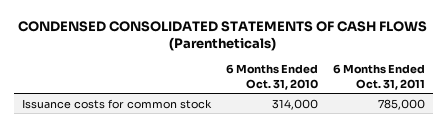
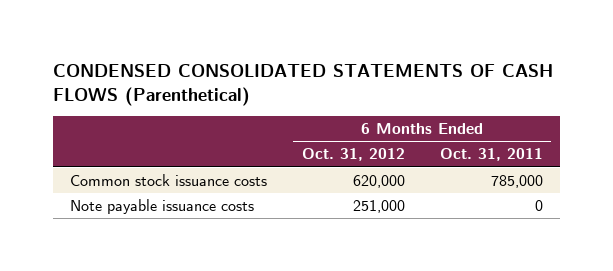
- CONDENSED CONSOLIDATED STATEMENTS OF CASH FLOWS (Parentheticals)
+ CONDENSED CONSOLIDATED STATEMENTS OF CASH FLOWS (Parenthetical)
- | 6 Months Ended Oct. 31, 2010 | 6 Months Ended Oct. 31, 2011
+ | 6 Months Ended Oct. 31, 2012 | 6 Months Ended Oct. 31, 2011
- Issuance costs for common stock | 314,000 | 785,000
+ Common stock issuance costs | 620,000 | 785,000
+ Note payable issuance costs | 251,000 | 0

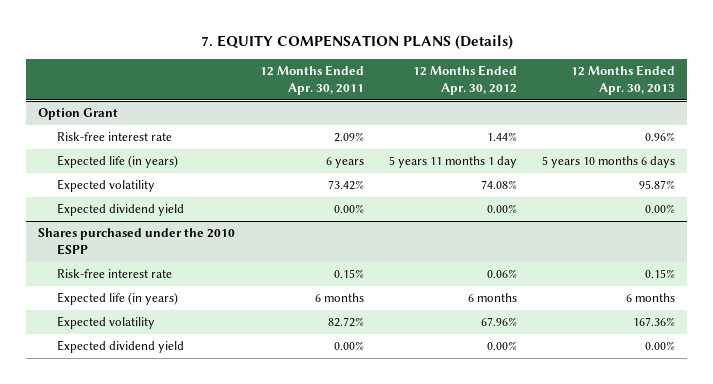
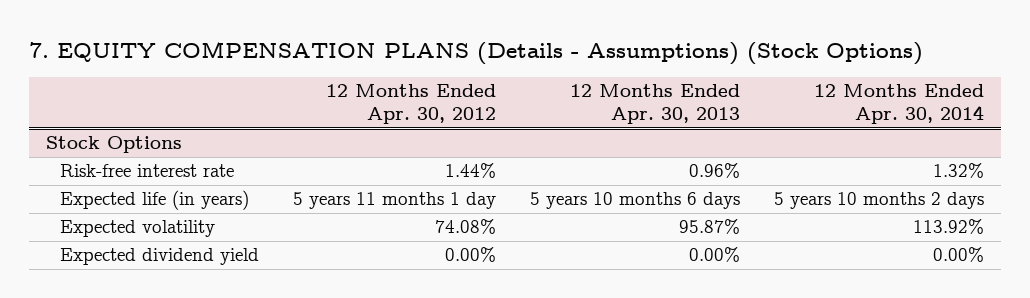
- 7. EQUITY COMPENSATION PLANS (Details)
+ 7. EQUITY COMPENSATION PLANS (Details - Assumptions) (Stock Options)
- | 12 Months Ended Apr. 30, 2011 | 12 Months Ended Apr. 30, 2012 | 12 Months Ended Apr. 30, 2013
+ | 12 Months Ended Apr. 30, 2012 | 12 Months Ended Apr. 30, 2013 | 12 Months Ended Apr. 30, 2014
- Option Grant
+ Stock Options
- Shares purchased under the 2010 ESPP
- Risk-free interest rate | 0.15% | 0.06% | 0.15%
- Expected life (in years) | 6 months | 6 months | 6 months
- Expected volatility | 82.72% | 67.96% | 167.36%
- Expected dividend yield | 0.00% | 0.00% | 0.00%

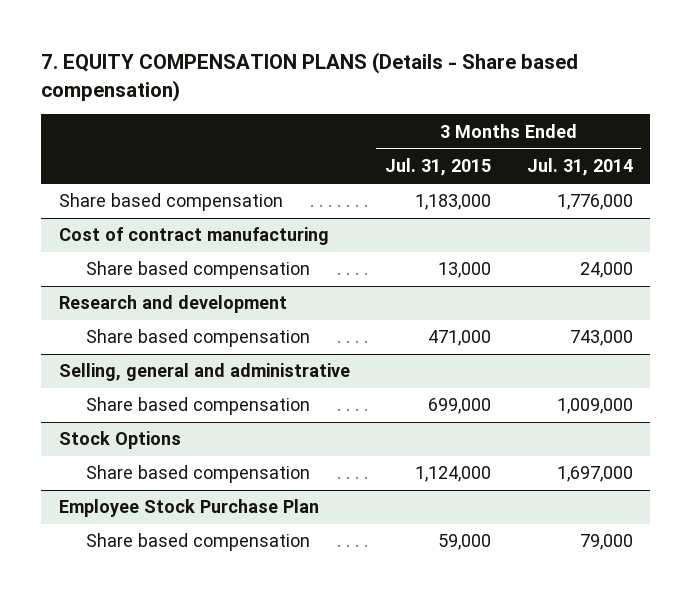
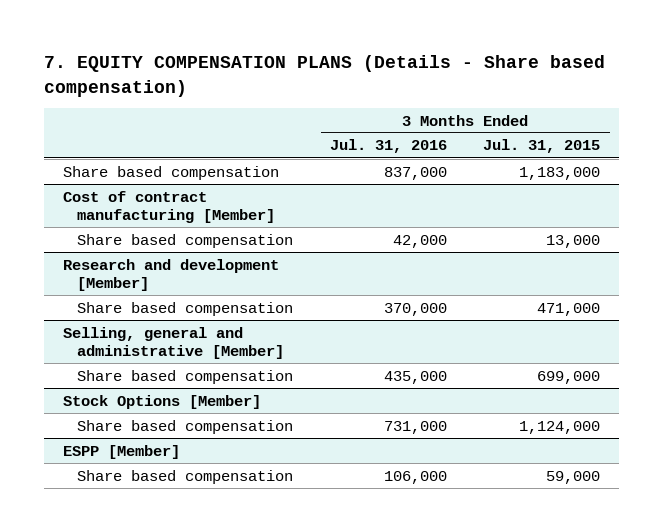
- | 3 Months Ended Jul. 31, 2015 | 3 Months Ended Jul. 31, 2014
+ | 3 Months Ended Jul. 31, 2016 | 3 Months Ended Jul. 31, 2015
- Cost of contract manufacturing
+ Cost of contract manufacturing [Member]
- Research and development
+ Research and development [Member]
- Selling, general and administrative
+ Selling, general and administrative [Member]
- Stock Options
+ Stock Options [Member]
- Employee Stock Purchase Plan
+ ESPP [Member]

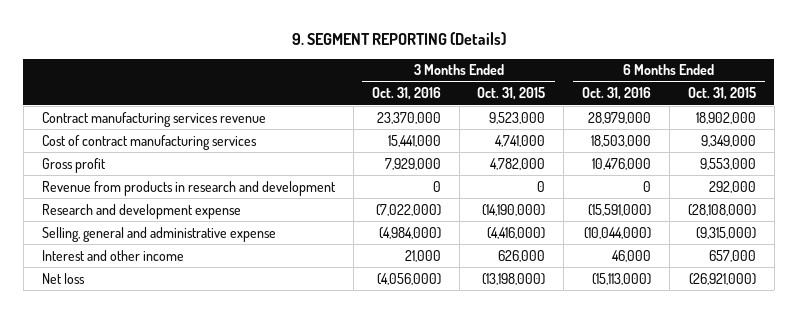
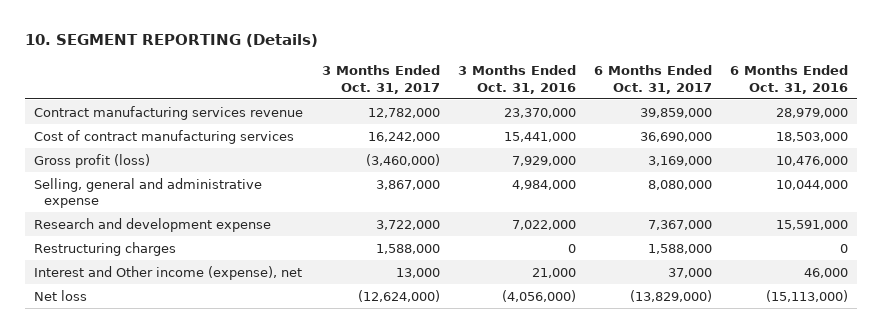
- 9. SEGMENT REPORTING (Details)
+ 10. SEGMENT REPORTING (Details)
- | 3 Months Ended Oct. 31, 2016 | 3 Months Ended Oct. 31, 2015 | 6 Months Ended Oct. 31, 2016 | 6 Months Ended Oct. 31, 2015
+ | 3 Months Ended Oct. 31, 2017 | 3 Months Ended Oct. 31, 2016 | 6 Months Ended Oct. 31, 2017 | 6 Months Ended Oct. 31, 2016
- Gross profit | 7,929,000 | 4,782,000 | 10,476,000 | 9,553,000
- Revenue from products in research and development | 0 | 0 | 0 | 292,000
- Research and development expense | (7,022,000) | (14,190,000) | (15,591,000) | (28,108,000)
- Selling, general and administrative expense | (4,984,000) | (4,416,000) | (10,044,000) | (9,315,000)
- Interest and other income | 21,000 | 626,000 | 46,000 | 657,000
+ Gross profit (loss) | (3,460,000) | 7,929,000 | 3,169,000 | 10,476,000
+ Selling, general and administrative expense | 3,867,000 | 4,984,000 | 8,080,000 | 10,044,000
+ Research and development expense | 3,722,000 | 7,022,000 | 7,367,000 | 15,591,000
+ Restructuring charges | 1,588,000 | 0 | 1,588,000 | 0
+ Interest and Other income (expense), net | 13,000 | 21,000 | 37,000 | 46,000

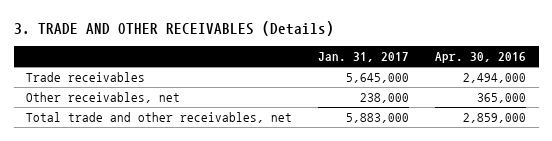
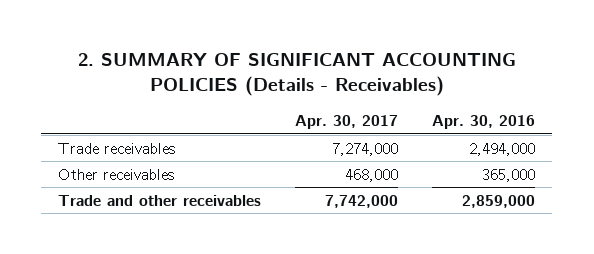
- 3. TRADE AND OTHER RECEIVABLES (Details)
+ 2. SUMMARY OF SIGNIFICANT ACCOUNTING POLICIES (Details - Receivables)
- | Jan. 31, 2017 | Apr. 30, 2016
+ | Apr. 30, 2017 | Apr. 30, 2016
- Other receivables, net | 238,000 | 365,000
- Total trade and other receivables, net | 5,883,000 | 2,859,000
+ Other receivables | 468,000 | 365,000
+ Trade and other receivables | 7,742,000 | 2,859,000

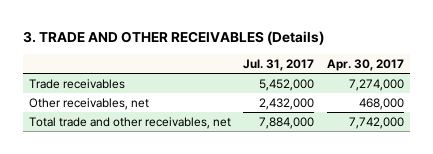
- 2. SUMMARY OF SIGNIFICANT ACCOUNTING POLICIES (Details - Receivables)
+ 3. TRADE AND OTHER RECEIVABLES (Details)
- | Apr. 30, 2017 | Apr. 30, 2016
+ | Jul. 31, 2017 | Apr. 30, 2017
- Other receivables | 468,000 | 365,000
- Trade and other receivables | 7,742,000 | 2,859,000
+ Other receivables, net | 2,432,000 | 468,000
+ Total trade and other receivables, net | 7,884,000 | 7,742,000

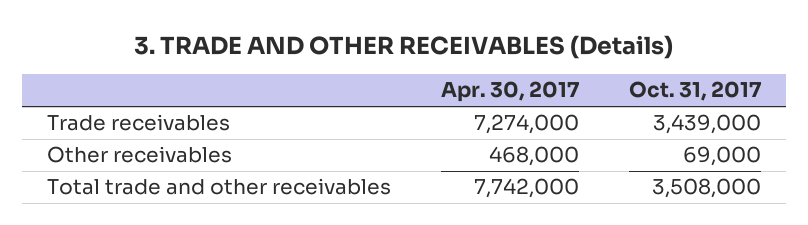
- | Jul. 31, 2017 | Apr. 30, 2017
+ | Apr. 30, 2017 | Oct. 31, 2017
- Other receivables, net | 2,432,000 | 468,000
- Total trade and other receivables, net | 7,884,000 | 7,742,000
+ Other receivables | 468,000 | 69,000
+ Total trade and other receivables | 7,742,000 | 3,508,000

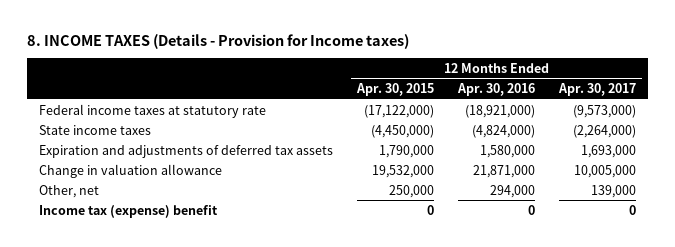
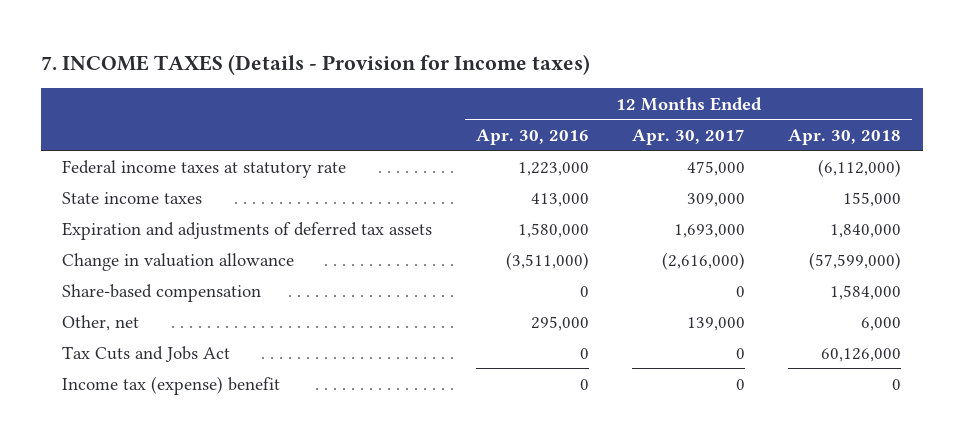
- 8. INCOME TAXES (Details - Provision for Income taxes)
+ 7. INCOME TAXES (Details - Provision for Income taxes)
- | 12 Months Ended Apr. 30, 2015 | 12 Months Ended Apr. 30, 2016 | 12 Months Ended Apr. 30, 2017
+ | 12 Months Ended Apr. 30, 2016 | 12 Months Ended Apr. 30, 2017 | 12 Months Ended Apr. 30, 2018
- Federal income taxes at statutory rate | (17,122,000) | (18,921,000) | (9,573,000)
- State income taxes | (4,450,000) | (4,824,000) | (2,264,000)
+ Federal income taxes at statutory rate | 1,223,000 | 475,000 | (6,112,000)
+ State income taxes | 413,000 | 309,000 | 155,000
- Change in valuation allowance | 19,532,000 | 21,871,000 | 10,005,000
- Other, net | 250,000 | 294,000 | 139,000
+ Change in valuation allowance | (3,511,000) | (2,616,000) | (57,599,000)
+ Share-based compensation | 0 | 0 | 1,584,000
+ Other, net | 295,000 | 139,000 | 6,000
+ Tax Cuts and Jobs Act | 0 | 0 | 60,126,000

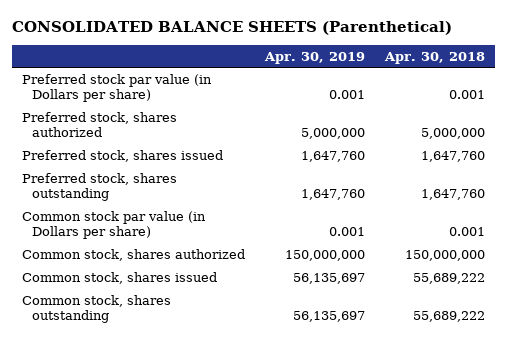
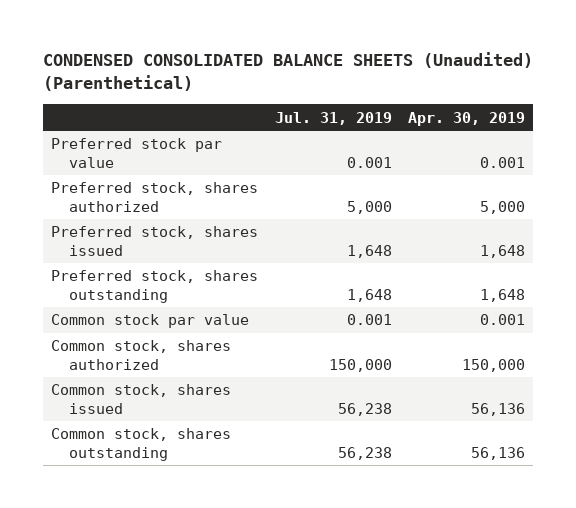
- CONSOLIDATED BALANCE SHEETS (Parenthetical)
+ CONDENSED CONSOLIDATED BALANCE SHEETS (Unaudited) (Parenthetical)
- | Apr. 30, 2019 | Apr. 30, 2018
+ | Jul. 31, 2019 | Apr. 30, 2019
- Preferred stock par value (in Dollars per share) | 0.001 | 0.001
- Preferred stock, shares authorized | 5,000,000 | 5,000,000
- Preferred stock, shares issued | 1,647,760 | 1,647,760
- Preferred stock, shares outstanding | 1,647,760 | 1,647,760
- Common stock par value (in Dollars per share) | 0.001 | 0.001
- Common stock, shares authorized | 150,000,000 | 150,000,000
- Common stock, shares issued | 56,135,697 | 55,689,222
- Common stock, shares outstanding | 56,135,697 | 55,689,222
+ Preferred stock par value | 0.001 | 0.001
+ Preferred stock, shares authorized | 5,000 | 5,000
+ Preferred stock, shares issued | 1,648 | 1,648
+ Preferred stock, shares outstanding | 1,648 | 1,648
+ Common stock par value | 0.001 | 0.001
+ Common stock, shares authorized | 150,000 | 150,000
+ Common stock, shares issued | 56,238 | 56,136
+ Common stock, shares outstanding | 56,238 | 56,136

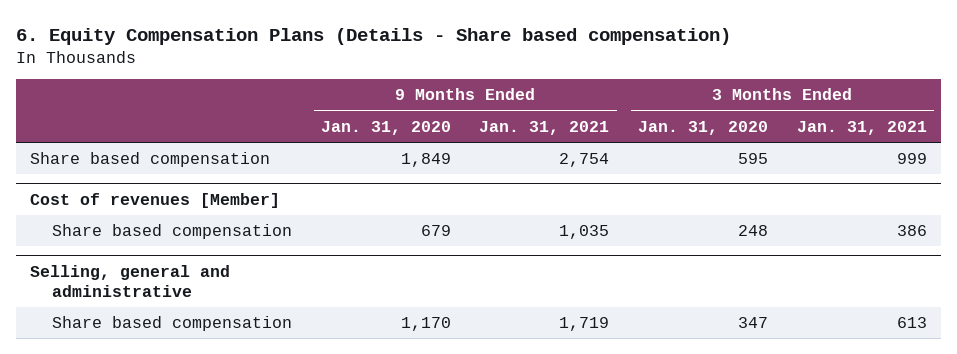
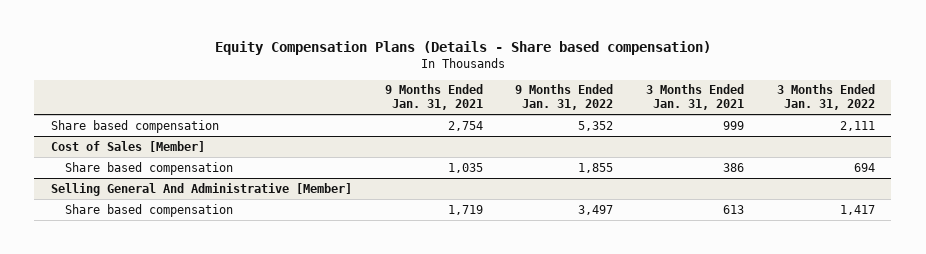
- 6. Equity Compensation Plans (Details - Share based compensation)
+ Equity Compensation Plans (Details - Share based compensation)
- | 9 Months Ended Jan. 31, 2020 | 9 Months Ended Jan. 31, 2021 | 3 Months Ended Jan. 31, 2020 | 3 Months Ended Jan. 31, 2021
+ | 9 Months Ended Jan. 31, 2021 | 9 Months Ended Jan. 31, 2022 | 3 Months Ended Jan. 31, 2021 | 3 Months Ended Jan. 31, 2022
- Cost of revenues [Member]
+ Cost of Sales [Member]
- Selling, general and administrative
+ Selling General And Administrative [Member]

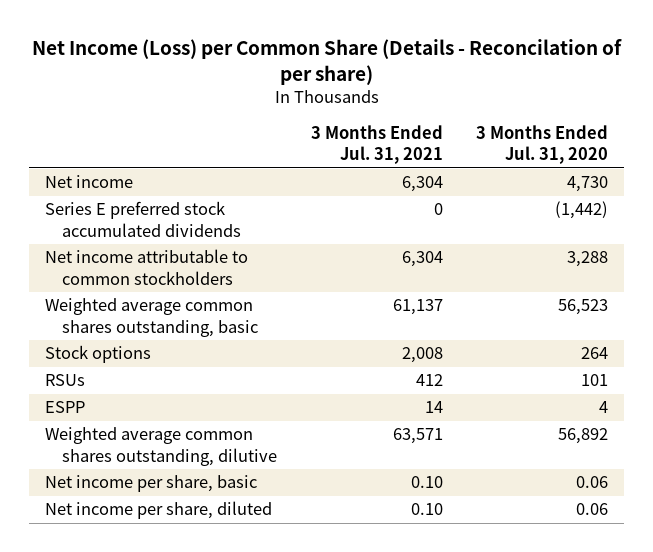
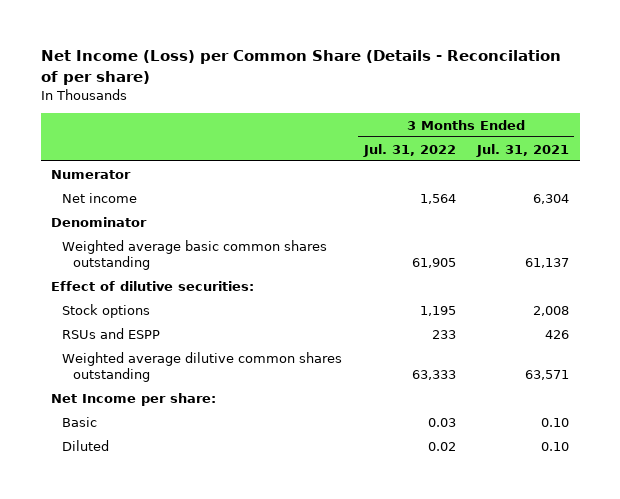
- | 3 Months Ended Jul. 31, 2021 | 3 Months Ended Jul. 31, 2020
+ | 3 Months Ended Jul. 31, 2022 | 3 Months Ended Jul. 31, 2021
+ Numerator
- Series E preferred stock accumulated dividends | 0 | (1,442)
- Net income attributable to common stockholders | 6,304 | 3,288
- Weighted average common shares outstanding, basic | 61,137 | 56,523
+ Denominator
+ Weighted average basic common shares outstanding | 61,905 | 61,137
+ Effect of dilutive securities:
- RSUs | 412 | 101
- ESPP | 14 | 4
- Weighted average common shares outstanding, dilutive | 63,571 | 56,892
- Net income per share, basic | 0.10 | 0.06
- Net income per share, diluted | 0.10 | 0.06
+ RSUs and ESPP | 233 | 426
+ Weighted average dilutive common shares outstanding | 63,333 | 63,571
+ Net Income per share:
+ Basic | 0.03 | 0.10
+ Diluted | 0.02 | 0.10

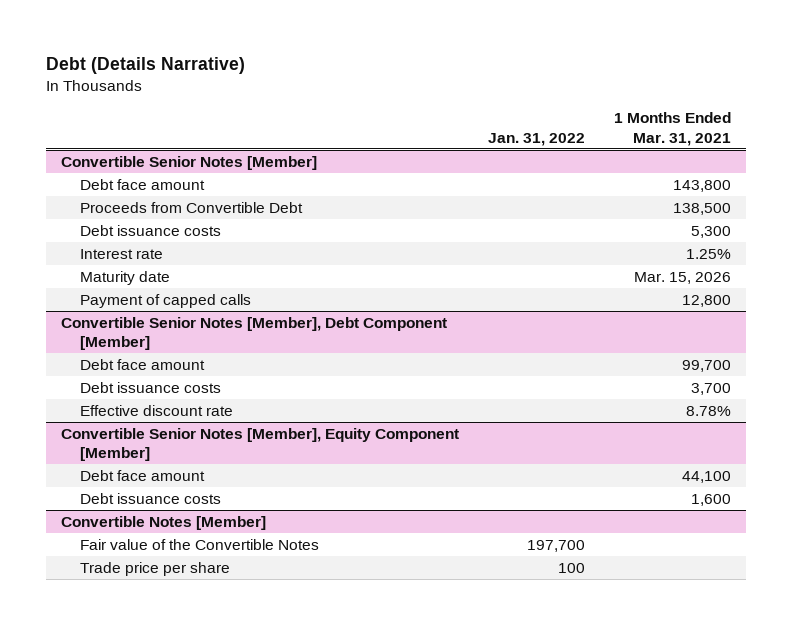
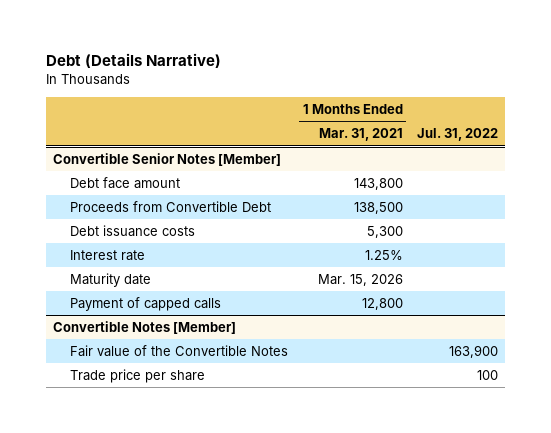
- | Jan. 31, 2022 | 1 Months Ended Mar. 31, 2021
+ | 1 Months Ended Mar. 31, 2021 | Jul. 31, 2022
- Convertible Senior Notes [Member], Debt Component [Member]
- Debt face amount | | 99,700
- Debt issuance costs | | 3,700
- Effective discount rate | | 8.78%
- Convertible Senior Notes [Member], Equity Component [Member]
- Debt face amount | | 44,100
- Debt issuance costs | | 1,600

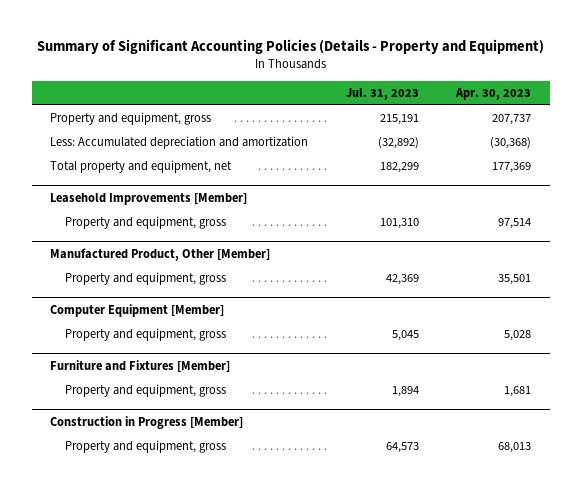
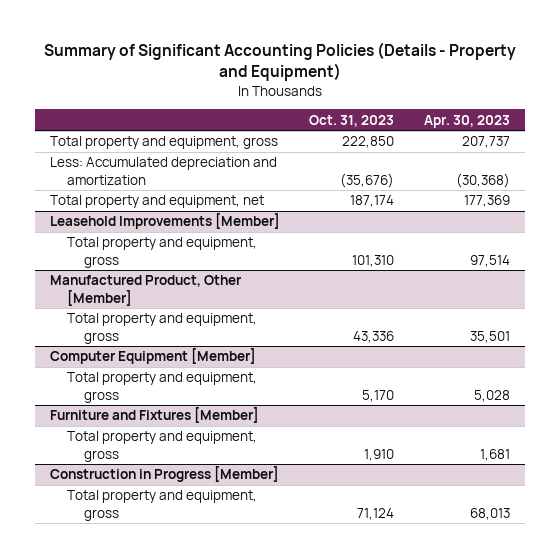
- | Jul. 31, 2023 | Apr. 30, 2023
+ | Oct. 31, 2023 | Apr. 30, 2023
- Property and equipment, gross | 215,191 | 207,737
+ Total property and equipment, gross | 222,850 | 207,737
@ Leasehold Improvements [Member]
- Property and equipment, gross | 101,310 | 97,514
+ Total property and equipment, gross | 101,310 | 97,514
@ Manufactured Product, Other [Member]
- Property and equipment, gross | 42,369 | 35,501
+ Total property and equipment, gross | 43,336 | 35,501
@ Computer Equipment [Member]
- Property and equipment, gross | 5,045 | 5,028
+ Total property and equipment, gross | 5,170 | 5,028
@ Furniture and Fixtures [Member]
- Property and equipment, gross | 1,894 | 1,681
+ Total property and equipment, gross | 1,910 | 1,681
@ Construction in Progress [Member]
- Property and equipment, gross | 64,573 | 68,013
+ Total property and equipment, gross | 71,124 | 68,013

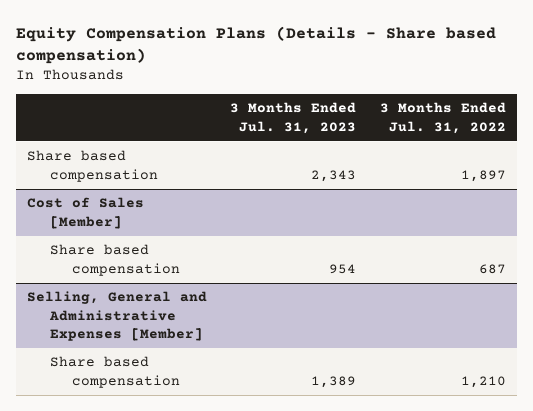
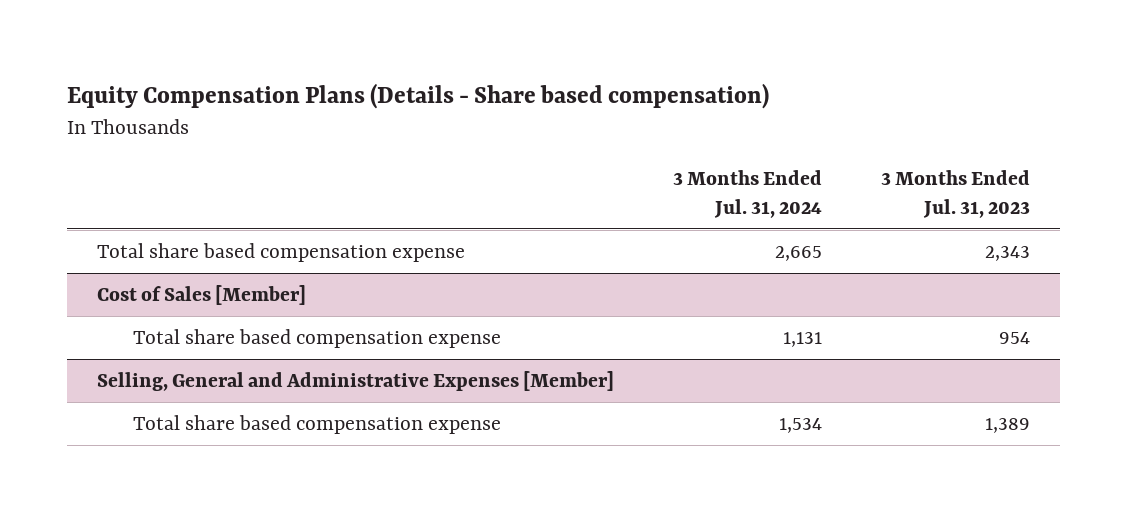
- | 3 Months Ended Jul. 31, 2023 | 3 Months Ended Jul. 31, 2022
+ | 3 Months Ended Jul. 31, 2024 | 3 Months Ended Jul. 31, 2023
- Share based compensation | 2,343 | 1,897
+ Total share based compensation expense | 2,665 | 2,343
@ Cost of Sales [Member]
- Share based compensation | 954 | 687
+ Total share based compensation expense | 1,131 | 954
@ Selling, General and Administrative Expenses [Member]
- Share based compensation | 1,389 | 1,210
+ Total share based compensation expense | 1,534 | 1,389

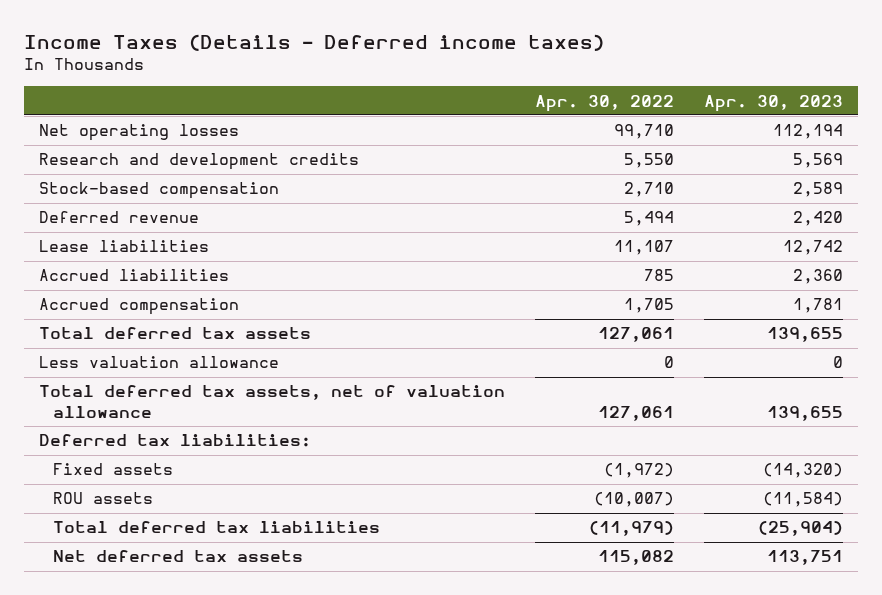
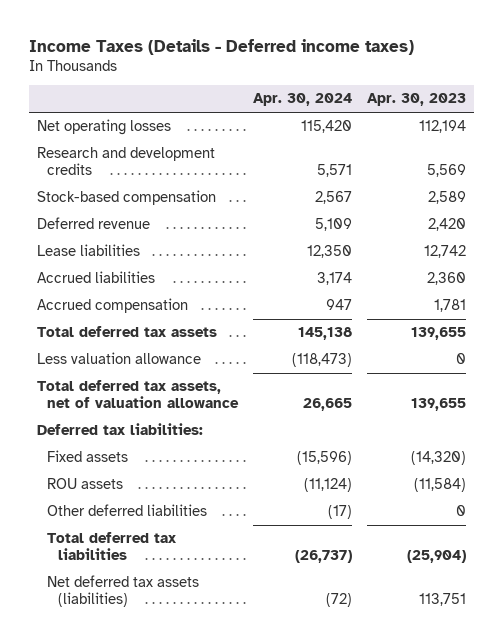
- | Apr. 30, 2022 | Apr. 30, 2023
+ | Apr. 30, 2024 | Apr. 30, 2023
+ Other deferred liabilities | (17) | 0
- Net deferred tax assets | 115,082 | 113,751
+ Net deferred tax assets (liabilities) | (72) | 113,751

